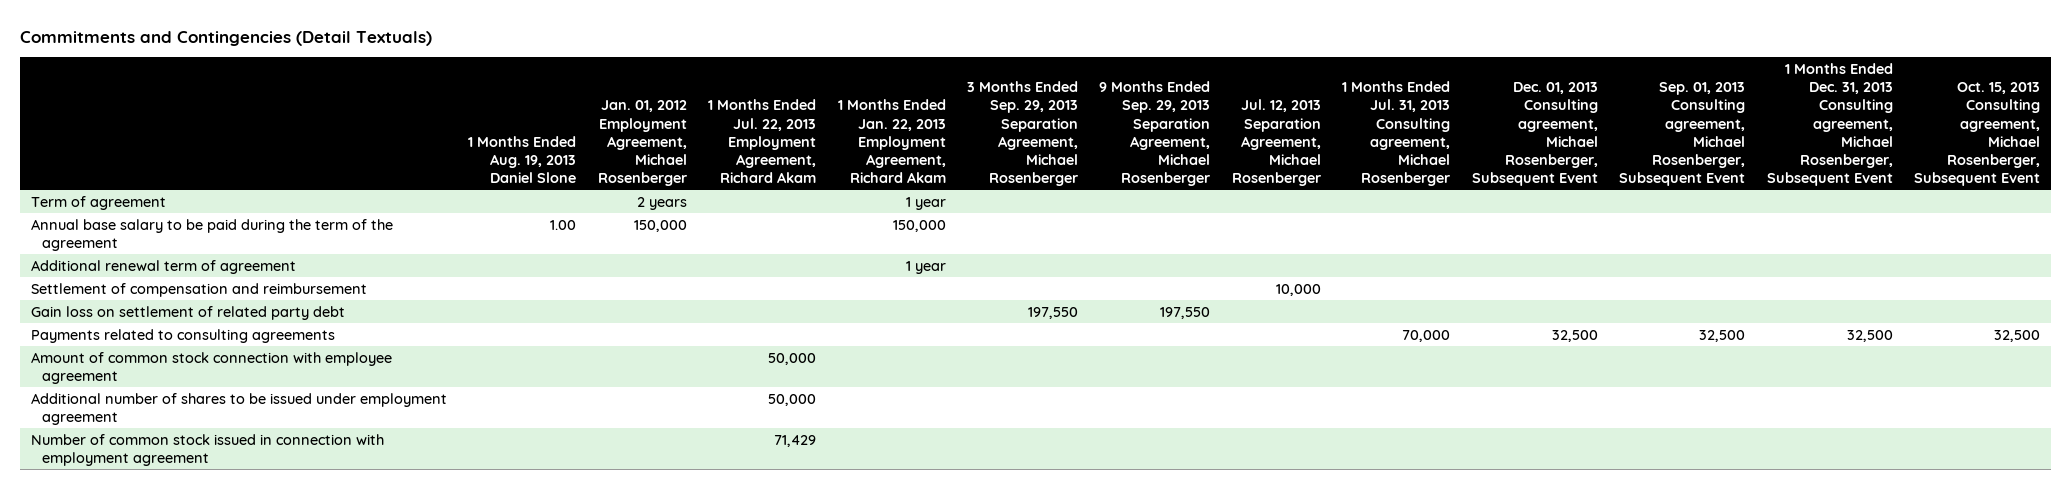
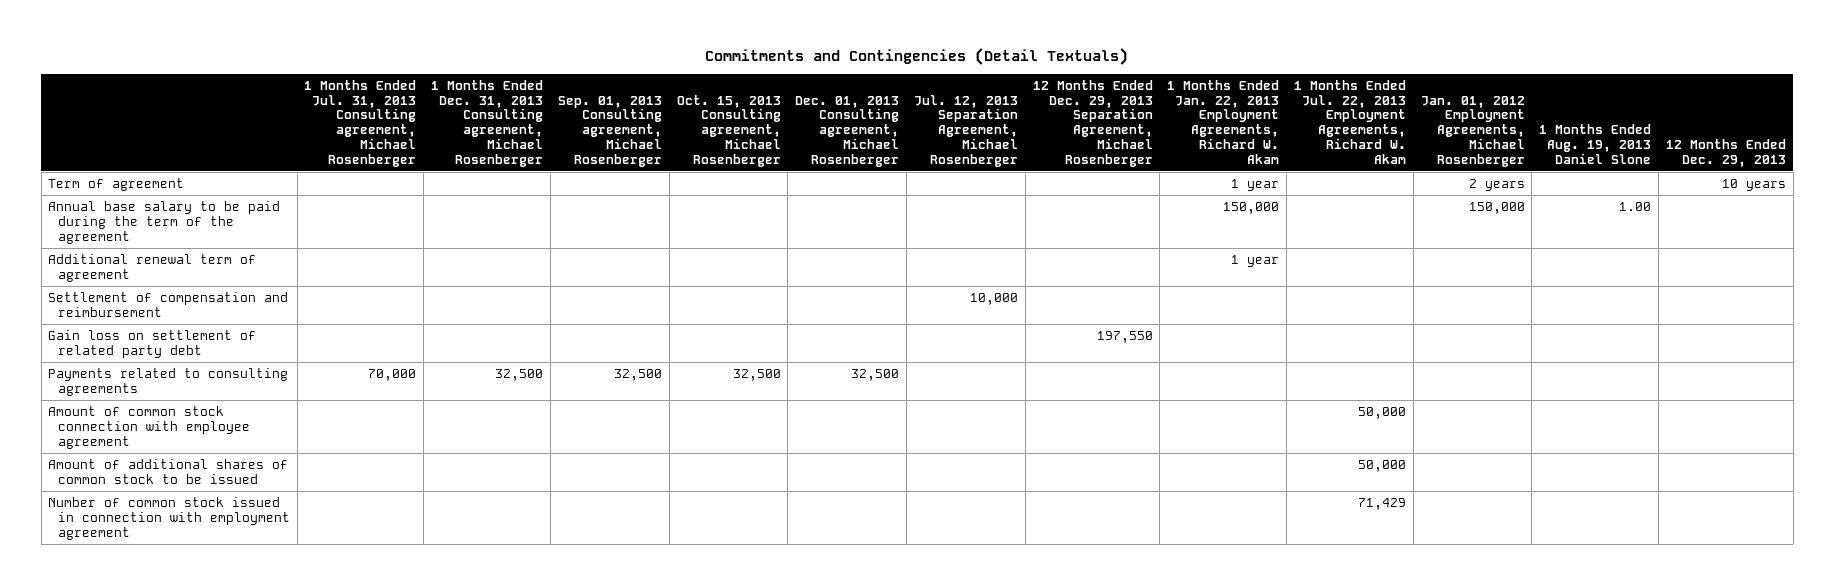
- | 1 Months Ended Aug. 19, 2013 Daniel Slone | Jan. 01, 2012 Employment Agreement, Michael Rosenberger | 1 Months Ended Jul. 22, 2013 Employment Agreement, Richard Akam | 1 Months Ended Jan. 22, 2013 Employment Agreement, Richard Akam | 3 Months Ended Sep. 29, 2013 Separation Agreement, Michael Rosenberger | 9 Months Ended Sep. 29, 2013 Separation Agreement, Michael Rosenberger | Jul. 12, 2013 Separation Agreement, Michael Rosenberger | 1 Months Ended Jul. 31, 2013 Consulting agreement, Michael Rosenberger | Dec. 01, 2013 Consulting agreement, Michael Rosenberger, Subsequent Event | Sep. 01, 2013 Consulting agreement, Michael Rosenberger, Subsequent Event | 1 Months Ended Dec. 31, 2013 Consulting agreement, Michael Rosenberger, Subsequent Event | Oct. 15, 2013 Consulting agreement, Michael Rosenberger, Subsequent Event
+ | 1 Months Ended Jul. 31, 2013 Consulting agreement, Michael Rosenberger | 1 Months Ended Dec. 31, 2013 Consulting agreement, Michael Rosenberger | Sep. 01, 2013 Consulting agreement, Michael Rosenberger | Oct. 15, 2013 Consulting agreement, Michael Rosenberger | Dec. 01, 2013 Consulting agreement, Michael Rosenberger | Jul. 12, 2013 Separation Agreement, Michael Rosenberger | 12 Months Ended Dec. 29, 2013 Separation Agreement, Michael Rosenberger | 1 Months Ended Jan. 22, 2013 Employment Agreements, Richard W. Akam | 1 Months Ended Jul. 22, 2013 Employment Agreements, Richard W. Akam | Jan. 01, 2012 Employment Agreements, Michael Rosenberger | 1 Months Ended Aug. 19, 2013 Daniel Slone | 12 Months Ended Dec. 29, 2013
- Additional number of shares to be issued under employment agreement | | | 50,000 | | | | | | | | |
+ Amount of additional shares of common stock to be issued | | | | | | | | | 50,000 | | |

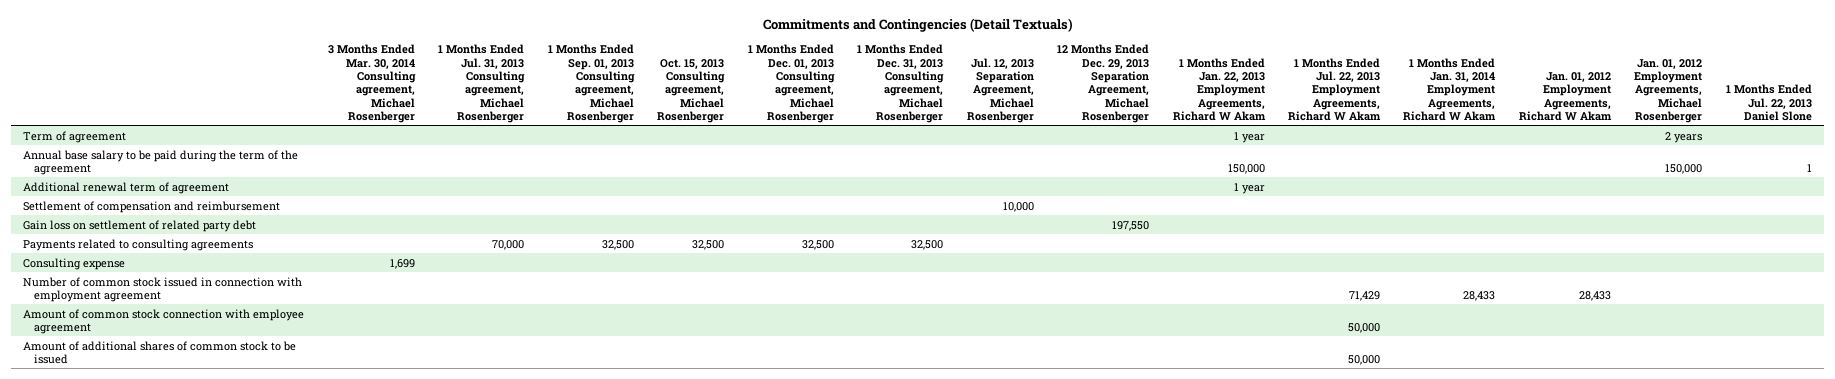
- | 1 Months Ended Jul. 31, 2013 Consulting agreement, Michael Rosenberger | 1 Months Ended Dec. 31, 2013 Consulting agreement, Michael Rosenberger | Sep. 01, 2013 Consulting agreement, Michael Rosenberger | Oct. 15, 2013 Consulting agreement, Michael Rosenberger | Dec. 01, 2013 Consulting agreement, Michael Rosenberger | Jul. 12, 2013 Separation Agreement, Michael Rosenberger | 12 Months Ended Dec. 29, 2013 Separation Agreement, Michael Rosenberger | 1 Months Ended Jan. 22, 2013 Employment Agreements, Richard W. Akam | 1 Months Ended Jul. 22, 2013 Employment Agreements, Richard W. Akam | Jan. 01, 2012 Employment Agreements, Michael Rosenberger | 1 Months Ended Aug. 19, 2013 Daniel Slone | 12 Months Ended Dec. 29, 2013
+ | 3 Months Ended Mar. 30, 2014 Consulting agreement, Michael Rosenberger | 1 Months Ended Jul. 31, 2013 Consulting agreement, Michael Rosenberger | 1 Months Ended Sep. 01, 2013 Consulting agreement, Michael Rosenberger | Oct. 15, 2013 Consulting agreement, Michael Rosenberger | 1 Months Ended Dec. 01, 2013 Consulting agreement, Michael Rosenberger | 1 Months Ended Dec. 31, 2013 Consulting agreement, Michael Rosenberger | Jul. 12, 2013 Separation Agreement, Michael Rosenberger | 12 Months Ended Dec. 29, 2013 Separation Agreement, Michael Rosenberger | 1 Months Ended Jan. 22, 2013 Employment Agreements, Richard W Akam | 1 Months Ended Jul. 22, 2013 Employment Agreements, Richard W Akam | 1 Months Ended Jan. 31, 2014 Employment Agreements, Richard W Akam | Jan. 01, 2012 Employment Agreements, Richard W Akam | Jan. 01, 2012 Employment Agreements, Michael Rosenberger | 1 Months Ended Jul. 22, 2013 Daniel Slone
+ Consulting expense | 1,699 | | | | | | | | | | | | |
moved up: Number of common stock issued in connection with employment agreement | | | | | | | | | | 71,429 | 28,433 | 28,433 | |

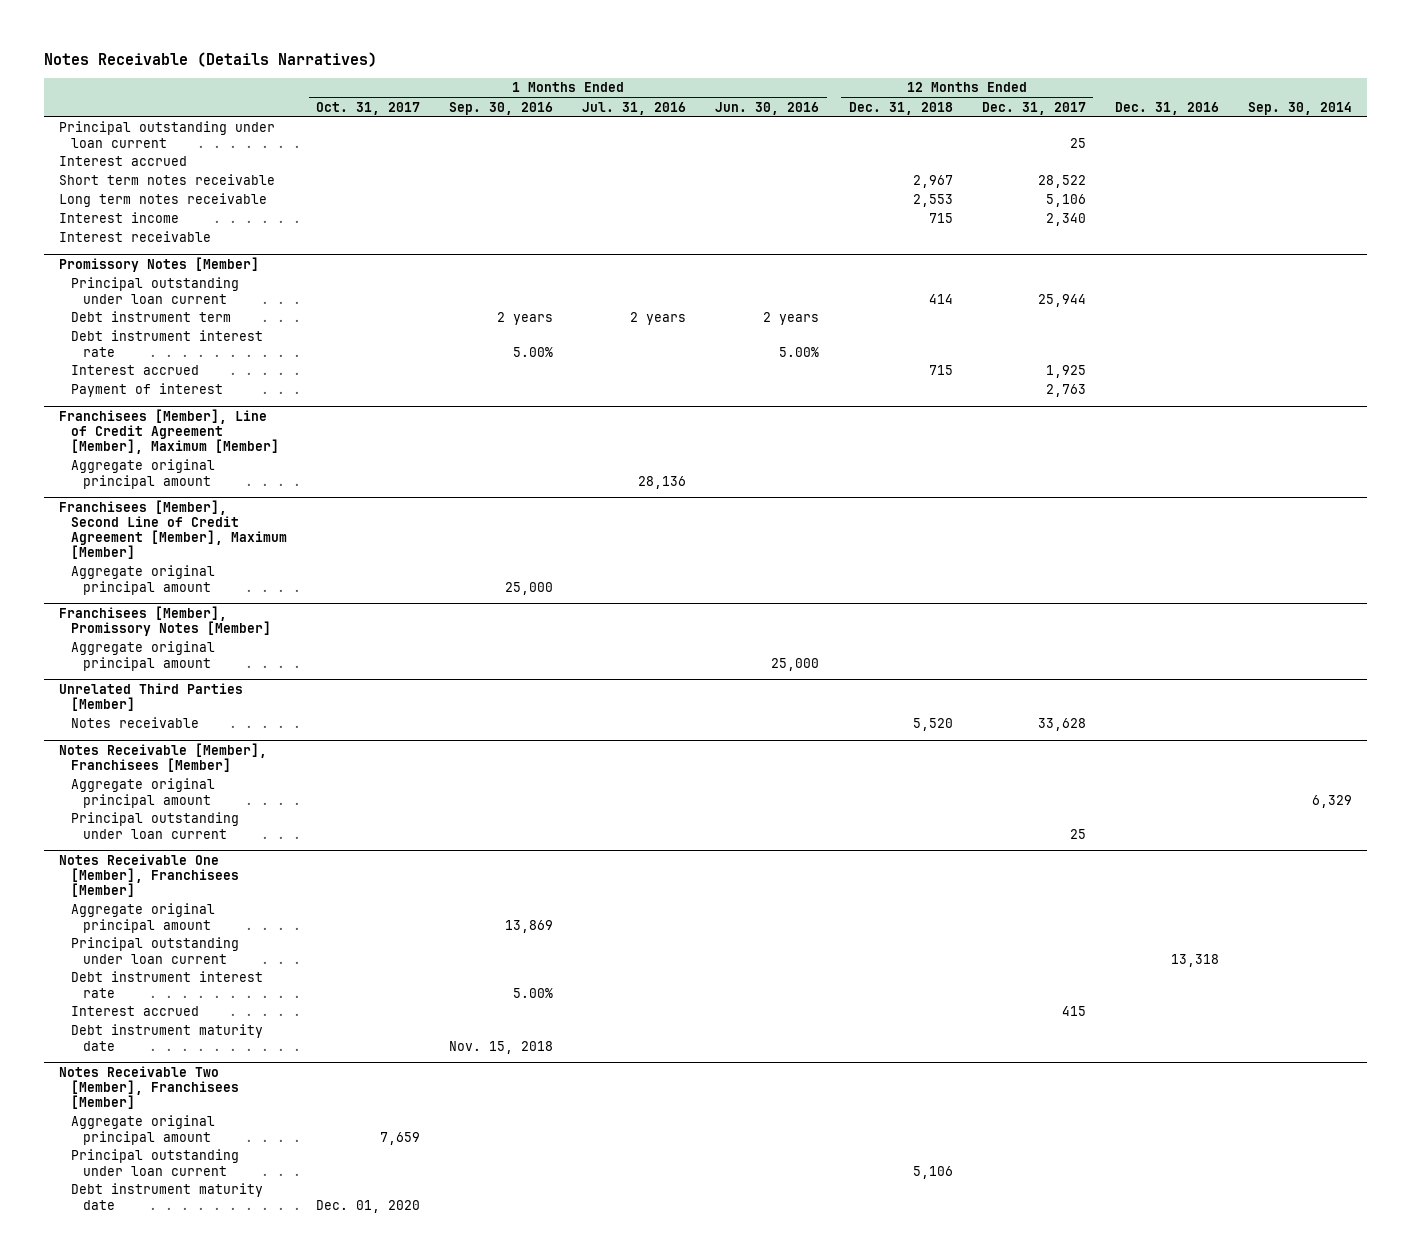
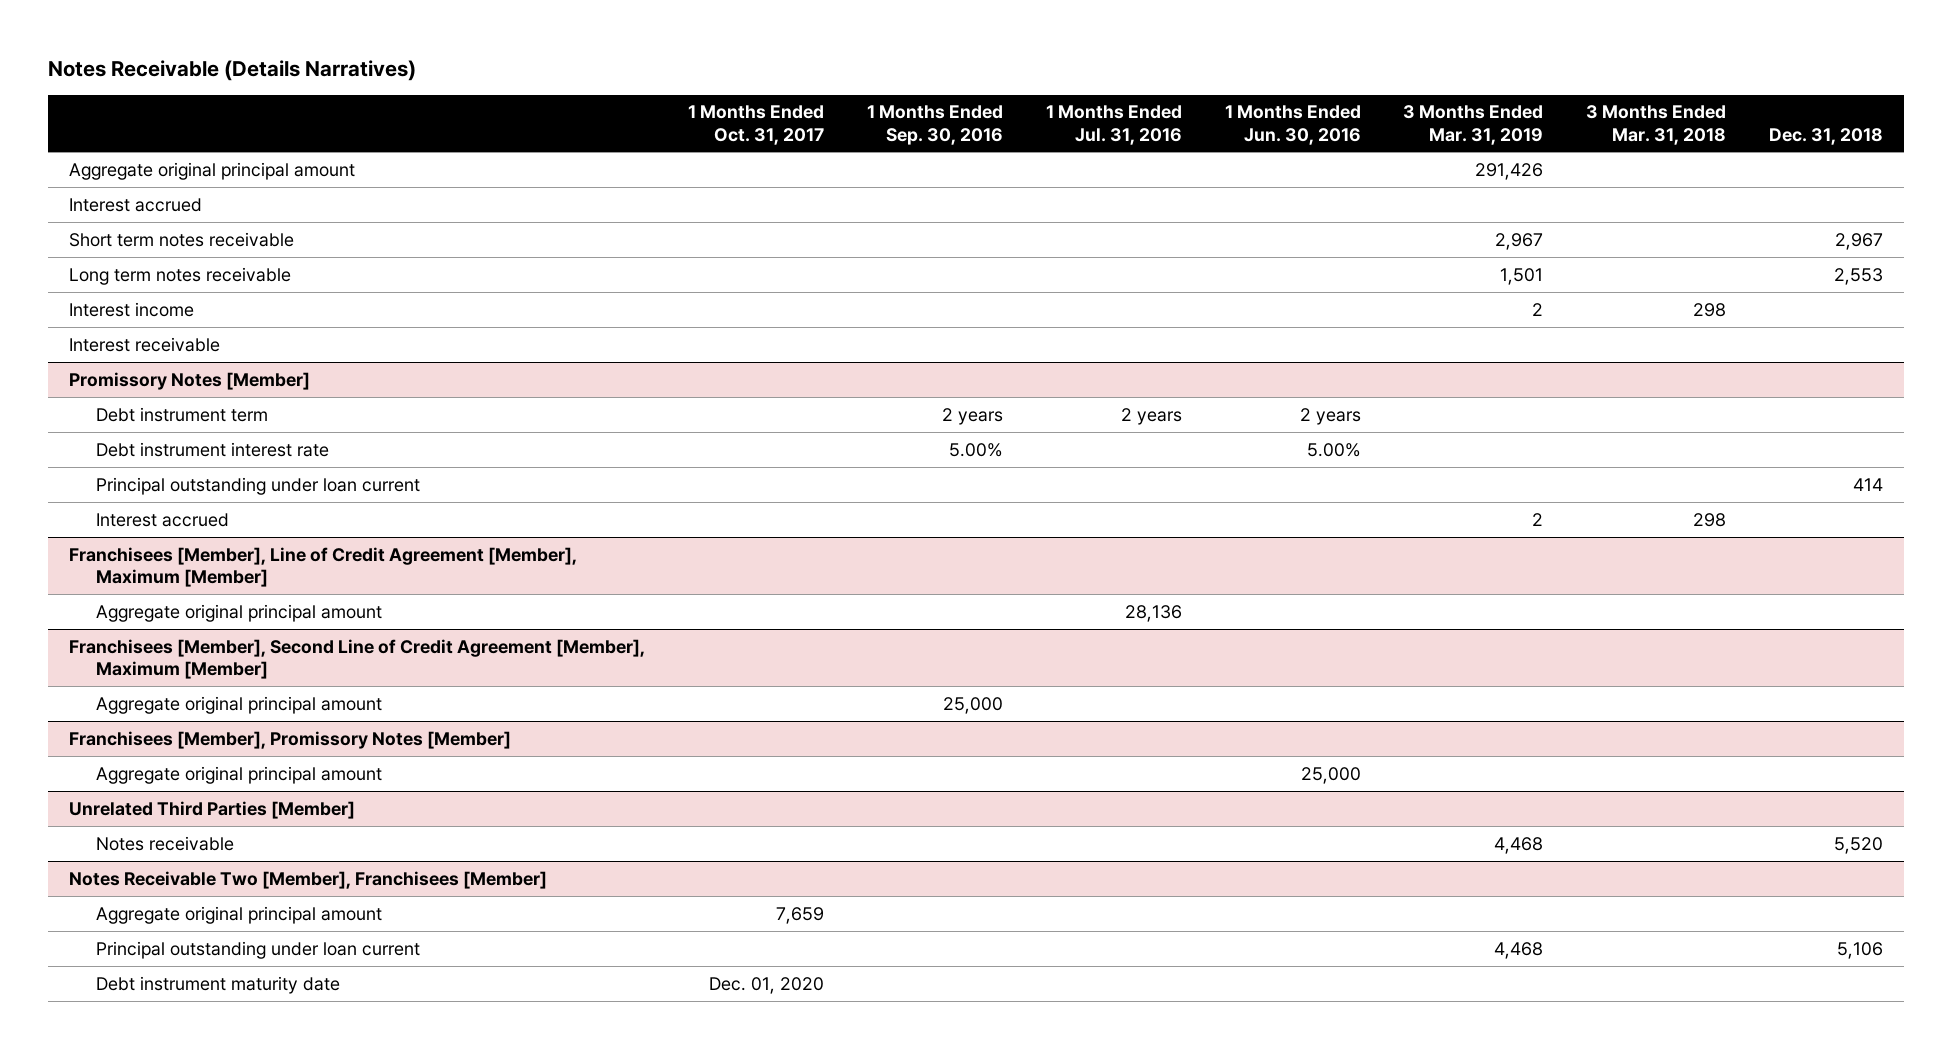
- | 1 Months Ended Oct. 31, 2017 | 1 Months Ended Sep. 30, 2016 | 1 Months Ended Jul. 31, 2016 | 1 Months Ended Jun. 30, 2016 | 12 Months Ended Dec. 31, 2018 | 12 Months Ended Dec. 31, 2017 | Dec. 31, 2016 | Sep. 30, 2014
+ | 1 Months Ended Oct. 31, 2017 | 1 Months Ended Sep. 30, 2016 | 1 Months Ended Jul. 31, 2016 | 1 Months Ended Jun. 30, 2016 | 3 Months Ended Mar. 31, 2019 | 3 Months Ended Mar. 31, 2018 | Dec. 31, 2018
- Principal outstanding under loan current | | | | | | 25 | |
+ Aggregate original principal amount | | | | | 291,426 | |
@ Promissory Notes [Member]
moved down: Principal outstanding under loan current | | | | | | | 414
- Payment of interest | | | | | | 2,763 | |
- Notes Receivable [Member], Franchisees [Member]
- Aggregate original principal amount | | | | | | | | 6,329
- Principal outstanding under loan current | | | | | | 25 | |
- Notes Receivable One [Member], Franchisees [Member]
- Aggregate original principal amount | | 13,869 | | | | | |
- Principal outstanding under loan current | | | | | | | 13,318 |
- Debt instrument interest rate | | 5.00% | | | | | |
- Interest accrued | | | | | | 415 | |
- Debt instrument maturity date | | Nov. 15, 2018 | | | | | |

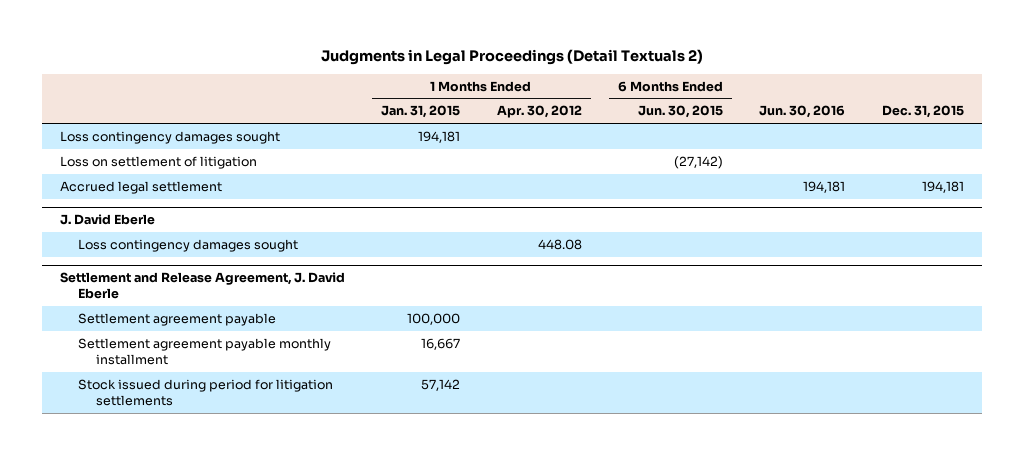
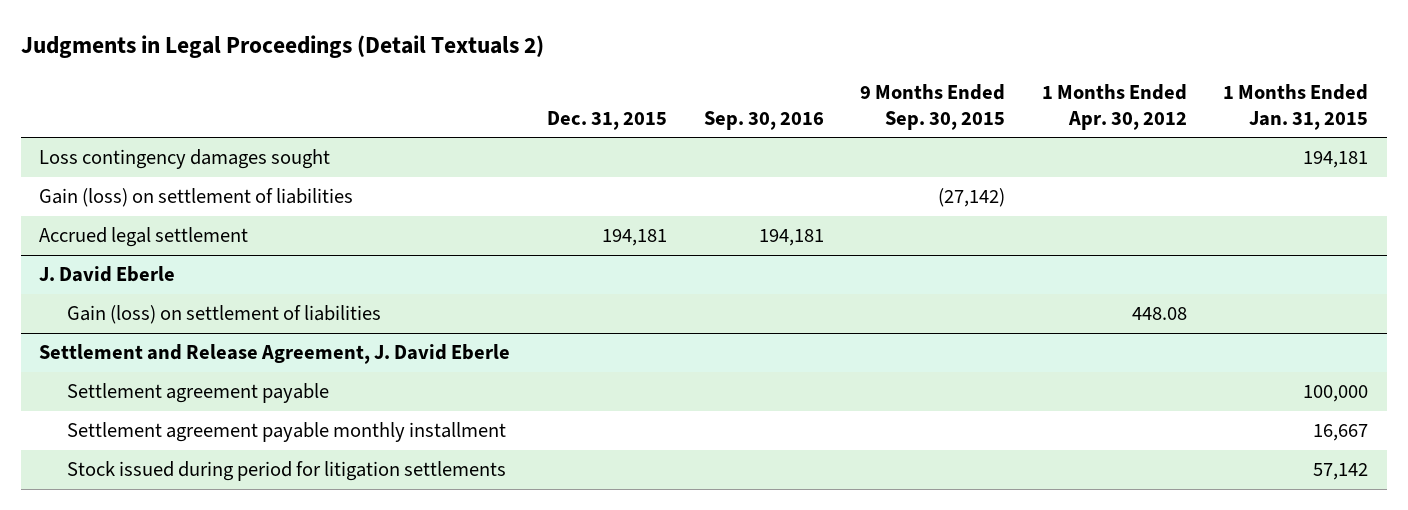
- | 1 Months Ended Jan. 31, 2015 | 1 Months Ended Apr. 30, 2012 | 6 Months Ended Jun. 30, 2015 | Jun. 30, 2016 | Dec. 31, 2015
+ | Dec. 31, 2015 | Sep. 30, 2016 | 9 Months Ended Sep. 30, 2015 | 1 Months Ended Apr. 30, 2012 | 1 Months Ended Jan. 31, 2015
- Loss on settlement of litigation | | | (27,142) | |
+ Gain (loss) on settlement of liabilities | | | (27,142) | |
@ J. David Eberle
- Loss contingency damages sought | | 448.08 | | |
+ Gain (loss) on settlement of liabilities | | | | 448.08 |

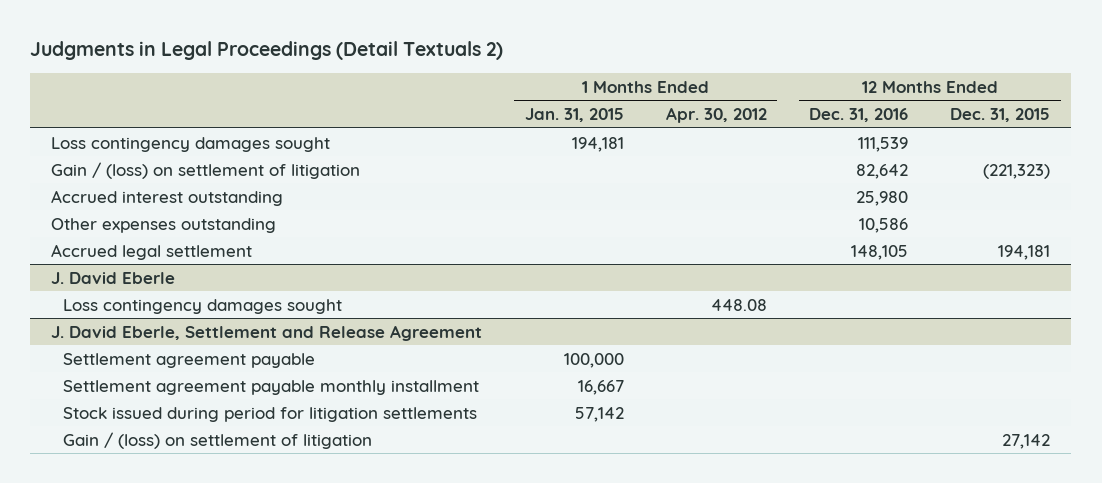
- | Dec. 31, 2015 | Sep. 30, 2016 | 9 Months Ended Sep. 30, 2015 | 1 Months Ended Apr. 30, 2012 | 1 Months Ended Jan. 31, 2015
+ | 1 Months Ended Jan. 31, 2015 | 1 Months Ended Apr. 30, 2012 | 12 Months Ended Dec. 31, 2016 | 12 Months Ended Dec. 31, 2015
- Gain (loss) on settlement of liabilities | | | (27,142) | |
+ Gain / (loss) on settlement of litigation | | | 82,642 | (221,323)
+ Accrued interest outstanding | | | 25,980 |
+ Other expenses outstanding | | | 10,586 |
@ J. David Eberle
- Gain (loss) on settlement of liabilities | | | | 448.08 |
- Settlement and Release Agreement, J. David Eberle
@ J. David Eberle
+ Loss contingency damages sought | | 448.08 | |
+ J. David Eberle, Settlement and Release Agreement
+ Gain / (loss) on settlement of litigation | | | | 27,142

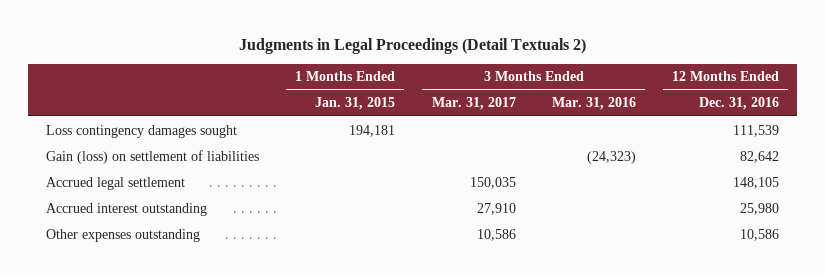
- | 1 Months Ended Jan. 31, 2015 | 1 Months Ended Apr. 30, 2012 | 12 Months Ended Dec. 31, 2016 | 12 Months Ended Dec. 31, 2015
+ | 1 Months Ended Jan. 31, 2015 | 3 Months Ended Mar. 31, 2017 | 3 Months Ended Mar. 31, 2016 | 12 Months Ended Dec. 31, 2016
- Gain / (loss) on settlement of litigation | | | 82,642 | (221,323)
+ Gain (loss) on settlement of liabilities | | | (24,323) | 82,642
moved up: Accrued legal settlement | | 150,035 | | 148,105
- J. David Eberle
- Loss contingency damages sought | | 448.08 | |
- J. David Eberle, Settlement and Release Agreement
- Settlement agreement payable | 100,000 | | |
- Settlement agreement payable monthly installment | 16,667 | | |
- Stock issued during period for litigation settlements | 57,142 | | |
- Gain / (loss) on settlement of litigation | | | | 27,142

